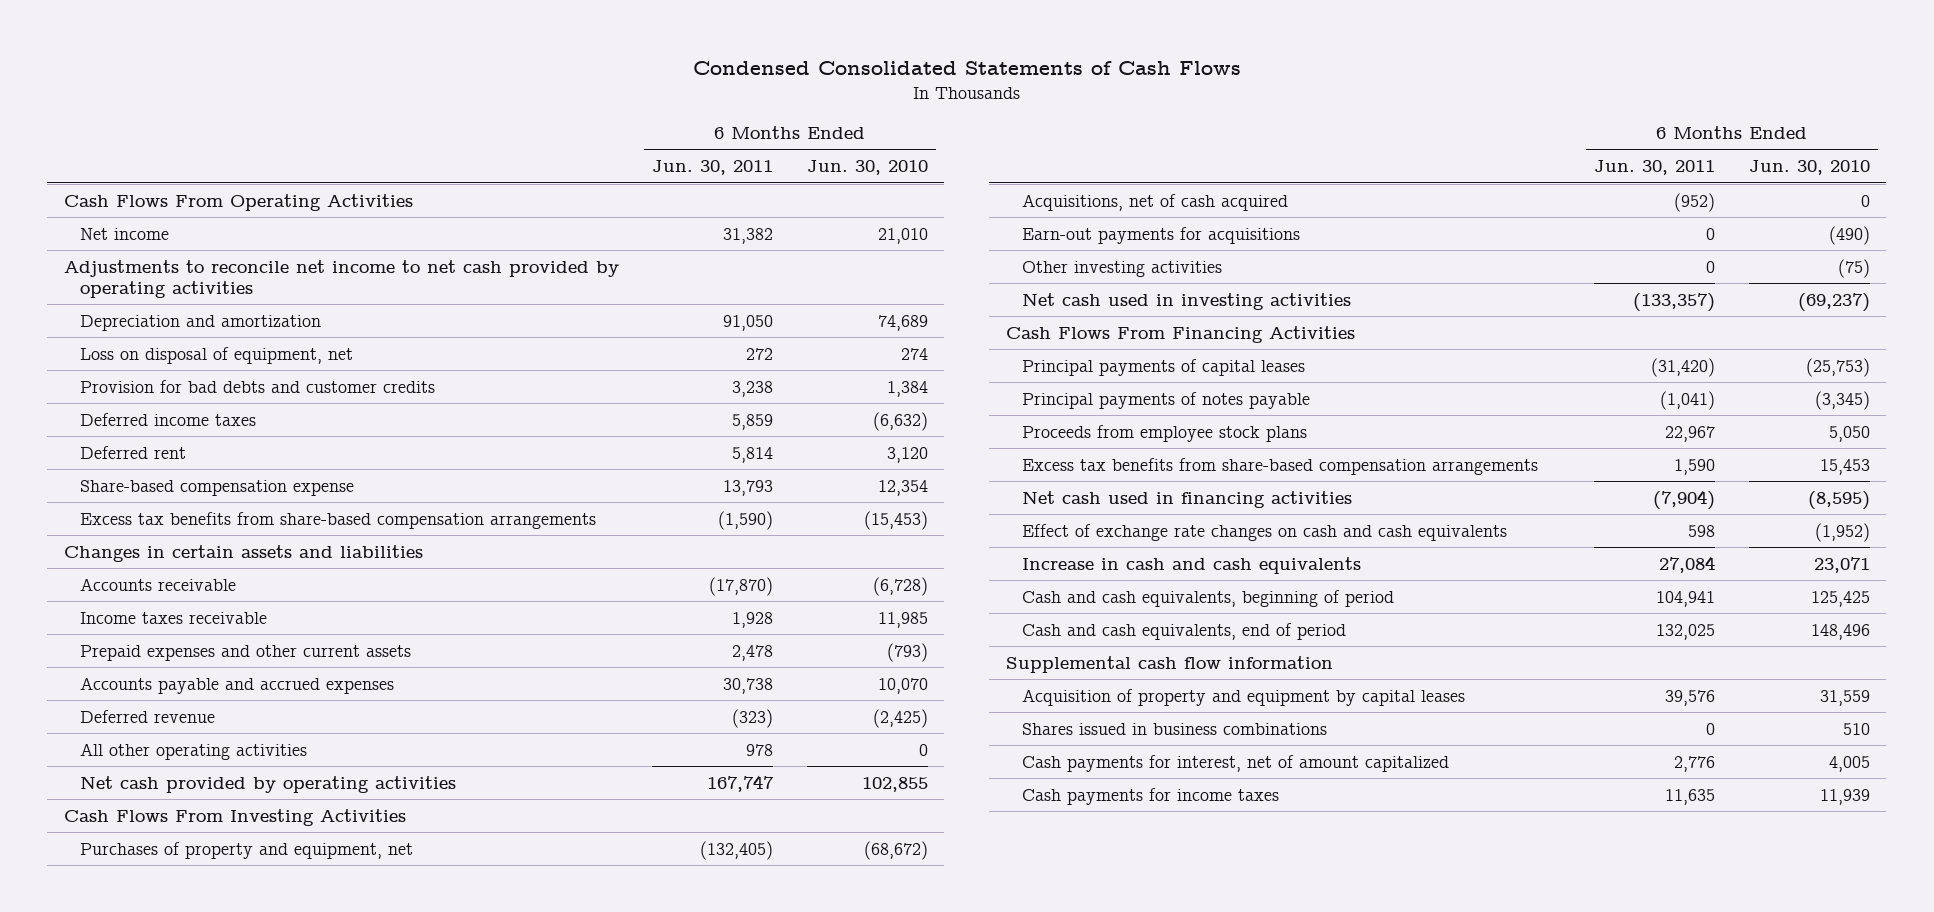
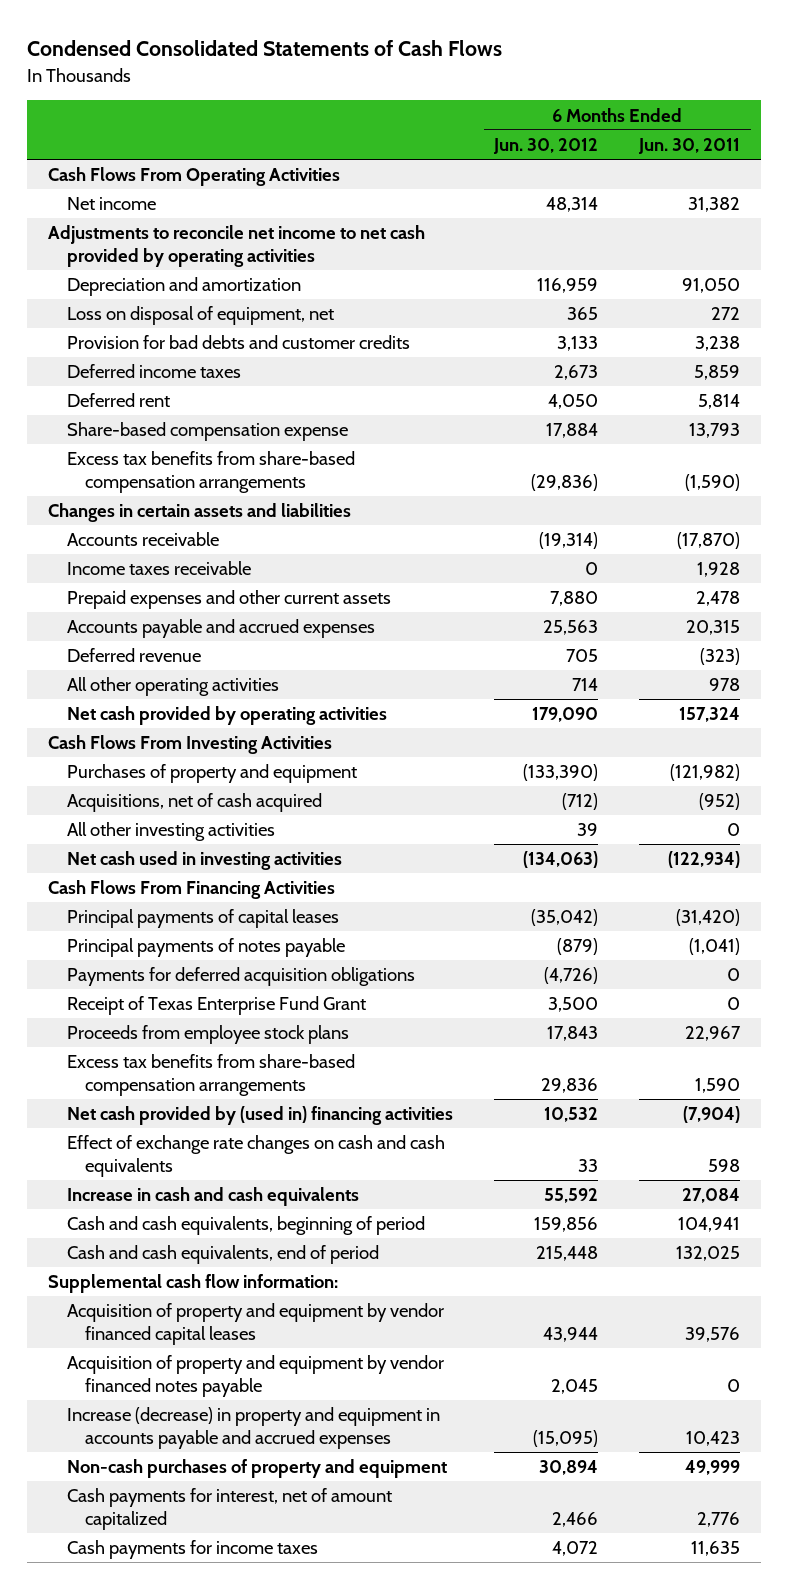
- | 6 Months Ended Jun. 30, 2011 | 6 Months Ended Jun. 30, 2010
+ | 6 Months Ended Jun. 30, 2012 | 6 Months Ended Jun. 30, 2011
- Accounts payable and accrued expenses | 30,738 | 10,070
+ Accounts payable and accrued expenses | 25,563 | 20,315
- Net cash provided by operating activities | 167,747 | 102,855
+ Net cash provided by operating activities | 179,090 | 157,324
- Purchases of property and equipment, net | (132,405) | (68,672)
+ Purchases of property and equipment | (133,390) | (121,982)
- Earn-out payments for acquisitions | 0 | (490)
- Other investing activities | 0 | (75)
- Net cash used in investing activities | (133,357) | (69,237)
+ All other investing activities | 39 | 0
+ Net cash used in investing activities | (134,063) | (122,934)
+ Payments for deferred acquisition obligations | (4,726) | 0
+ Receipt of Texas Enterprise Fund Grant | 3,500 | 0
- Net cash used in financing activities | (7,904) | (8,595)
+ Net cash provided by (used in) financing activities | 10,532 | (7,904)
- Supplemental cash flow information
- Acquisition of property and equipment by capital leases | 39,576 | 31,559
- Shares issued in business combinations | 0 | 510
+ Supplemental cash flow information:
+ Acquisition of property and equipment by vendor financed capital leases | 43,944 | 39,576
+ Acquisition of property and equipment by vendor financed notes payable | 2,045 | 0
+ Increase (decrease) in property and equipment in accounts payable and accrued expenses | (15,095) | 10,423
+ Non-cash purchases of property and equipment | 30,894 | 49,999

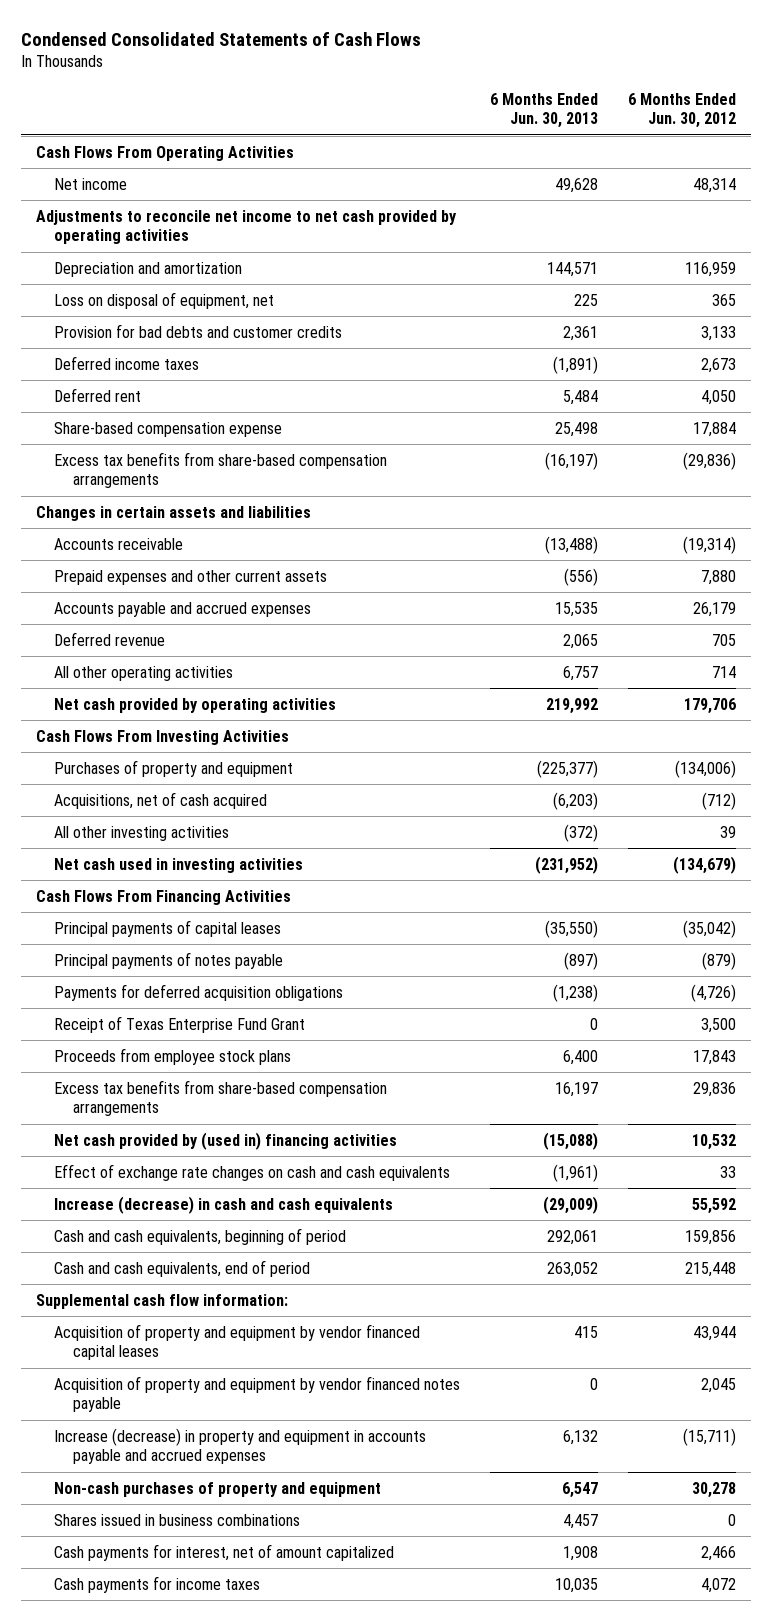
- | 6 Months Ended Jun. 30, 2012 | 6 Months Ended Jun. 30, 2011
+ | 6 Months Ended Jun. 30, 2013 | 6 Months Ended Jun. 30, 2012
- Income taxes receivable | 0 | 1,928
- Accounts payable and accrued expenses | 25,563 | 20,315
+ Accounts payable and accrued expenses | 15,535 | 26,179
- Net cash provided by operating activities | 179,090 | 157,324
+ Net cash provided by operating activities | 219,992 | 179,706
- Purchases of property and equipment | (133,390) | (121,982)
+ Purchases of property and equipment | (225,377) | (134,006)
- Net cash used in investing activities | (134,063) | (122,934)
+ Net cash used in investing activities | (231,952) | (134,679)
- Increase in cash and cash equivalents | 55,592 | 27,084
+ Increase (decrease) in cash and cash equivalents | (29,009) | 55,592
- Increase (decrease) in property and equipment in accounts payable and accrued expenses | (15,095) | 10,423
- Non-cash purchases of property and equipment | 30,894 | 49,999
+ Increase (decrease) in property and equipment in accounts payable and accrued expenses | 6,132 | (15,711)
+ Non-cash purchases of property and equipment | 6,547 | 30,278
+ Shares issued in business combinations | 4,457 | 0

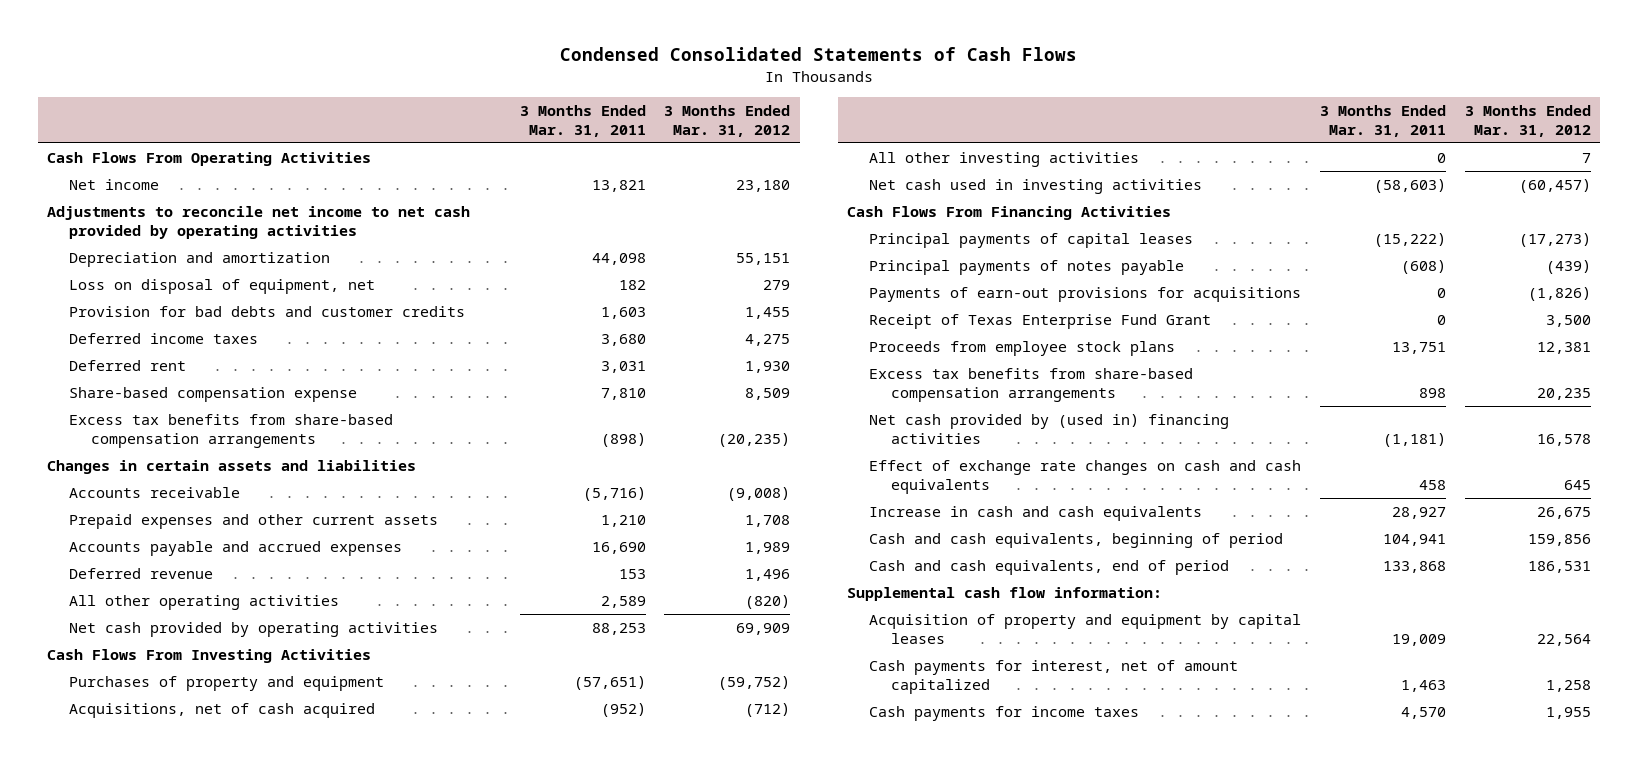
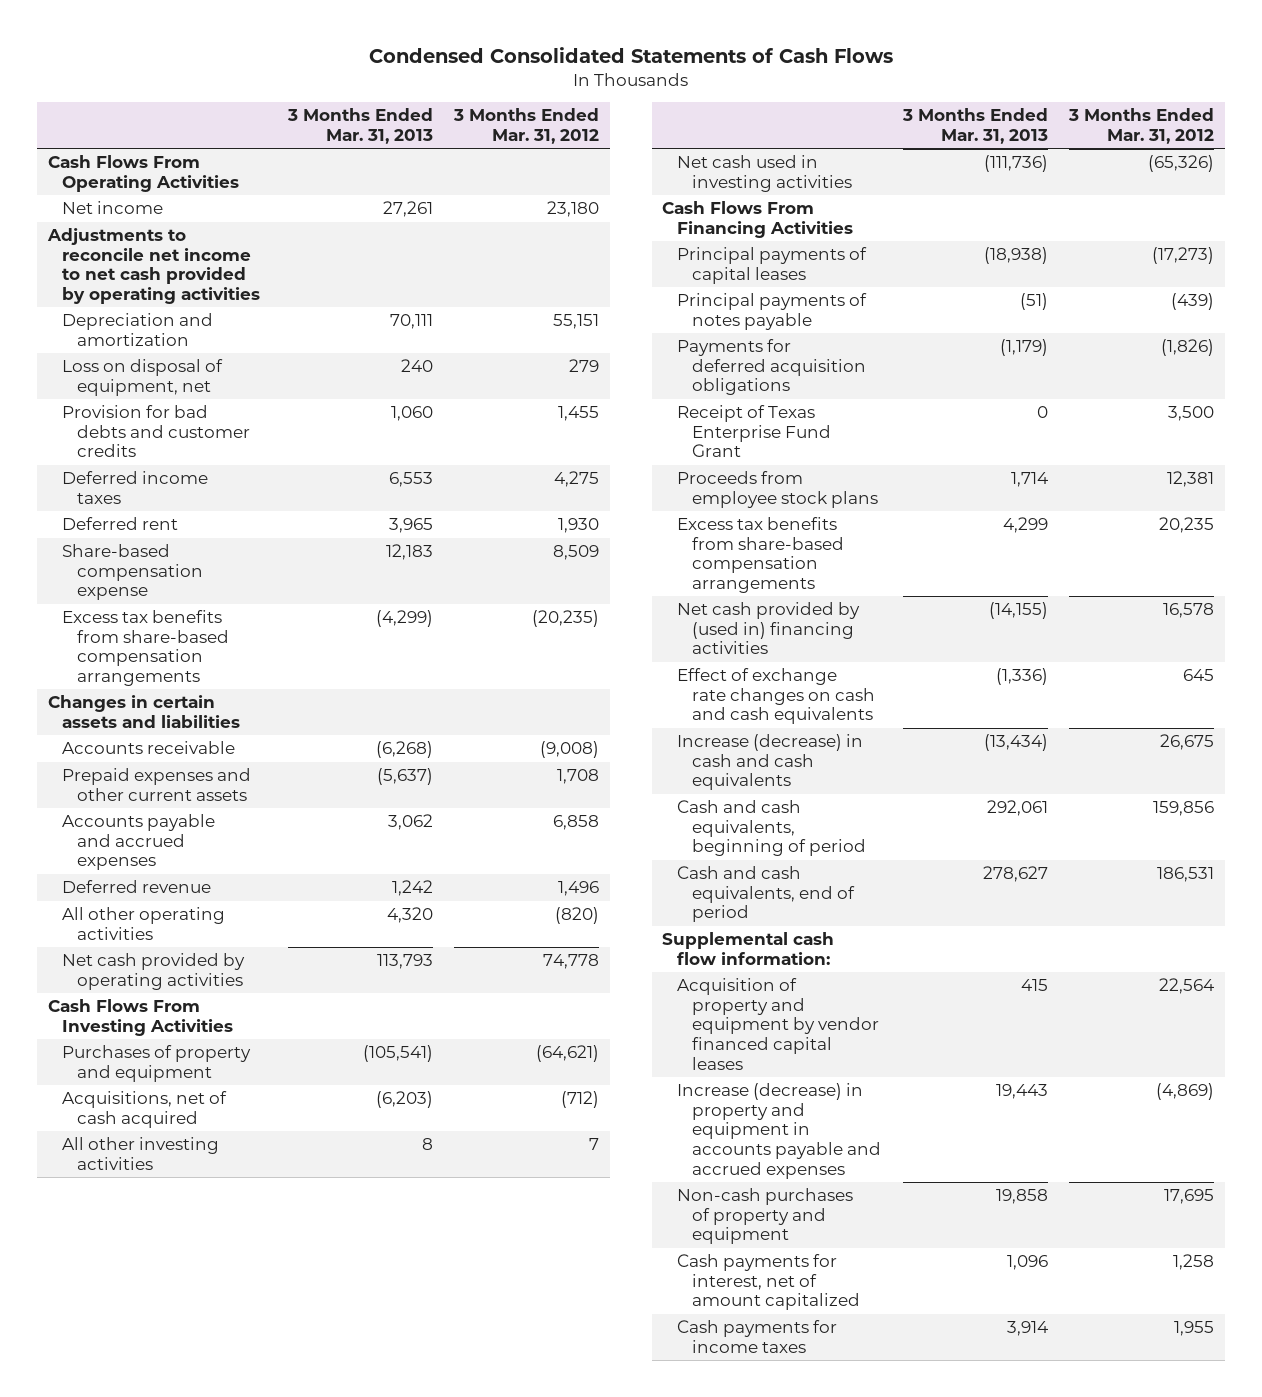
- | 3 Months Ended Mar. 31, 2011 | 3 Months Ended Mar. 31, 2012
+ | 3 Months Ended Mar. 31, 2013 | 3 Months Ended Mar. 31, 2012
- Accounts payable and accrued expenses | 16,690 | 1,989
+ Accounts payable and accrued expenses | 3,062 | 6,858
- Net cash provided by operating activities | 88,253 | 69,909
+ Net cash provided by operating activities | 113,793 | 74,778
- Purchases of property and equipment | (57,651) | (59,752)
+ Purchases of property and equipment | (105,541) | (64,621)
- Net cash used in investing activities | (58,603) | (60,457)
+ Net cash used in investing activities | (111,736) | (65,326)
- Payments of earn-out provisions for acquisitions | 0 | (1,826)
+ Payments for deferred acquisition obligations | (1,179) | (1,826)
- Increase in cash and cash equivalents | 28,927 | 26,675
+ Increase (decrease) in cash and cash equivalents | (13,434) | 26,675
- Acquisition of property and equipment by capital leases | 19,009 | 22,564
+ Acquisition of property and equipment by vendor financed capital leases | 415 | 22,564
+ Increase (decrease) in property and equipment in accounts payable and accrued expenses | 19,443 | (4,869)
+ Non-cash purchases of property and equipment | 19,858 | 17,695

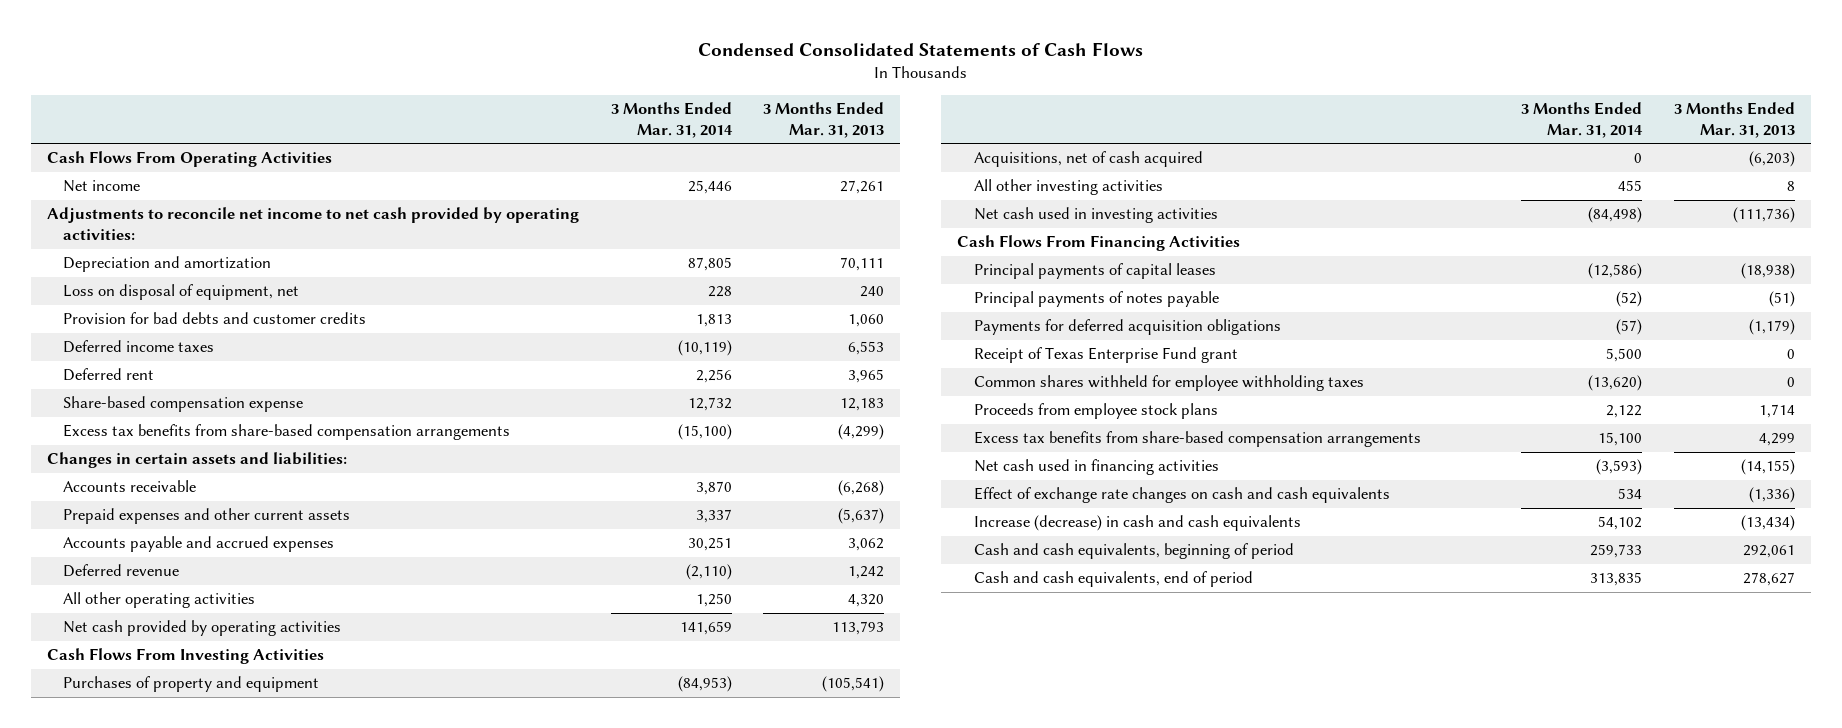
- | 3 Months Ended Mar. 31, 2013 | 3 Months Ended Mar. 31, 2012
+ | 3 Months Ended Mar. 31, 2014 | 3 Months Ended Mar. 31, 2013
- Adjustments to reconcile net income to net cash provided by operating activities
+ Adjustments to reconcile net income to net cash provided by operating activities:
- Changes in certain assets and liabilities
+ Changes in certain assets and liabilities:
- Receipt of Texas Enterprise Fund Grant | 0 | 3,500
+ Receipt of Texas Enterprise Fund grant | 5,500 | 0
+ Common shares withheld for employee withholding taxes | (13,620) | 0
- Net cash provided by (used in) financing activities | (14,155) | 16,578
+ Net cash used in financing activities | (3,593) | (14,155)
- Supplemental cash flow information:
- Acquisition of property and equipment by vendor financed capital leases | 415 | 22,564
- Increase (decrease) in property and equipment in accounts payable and accrued expenses | 19,443 | (4,869)
- Non-cash purchases of property and equipment | 19,858 | 17,695
- Cash payments for interest, net of amount capitalized | 1,096 | 1,258
- Cash payments for income taxes | 3,914 | 1,955

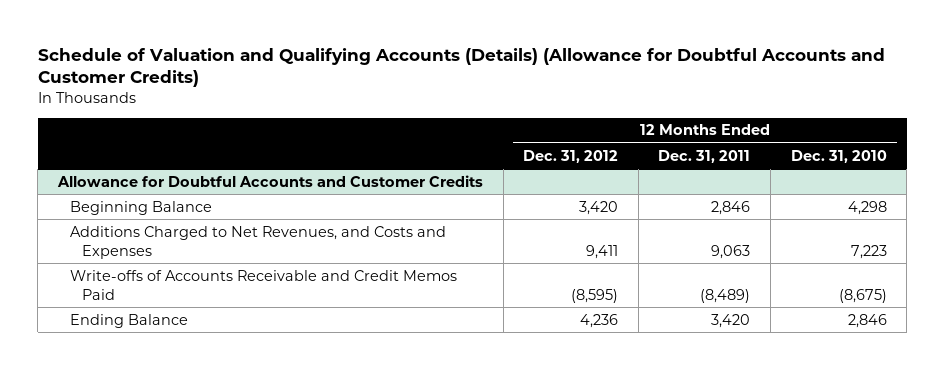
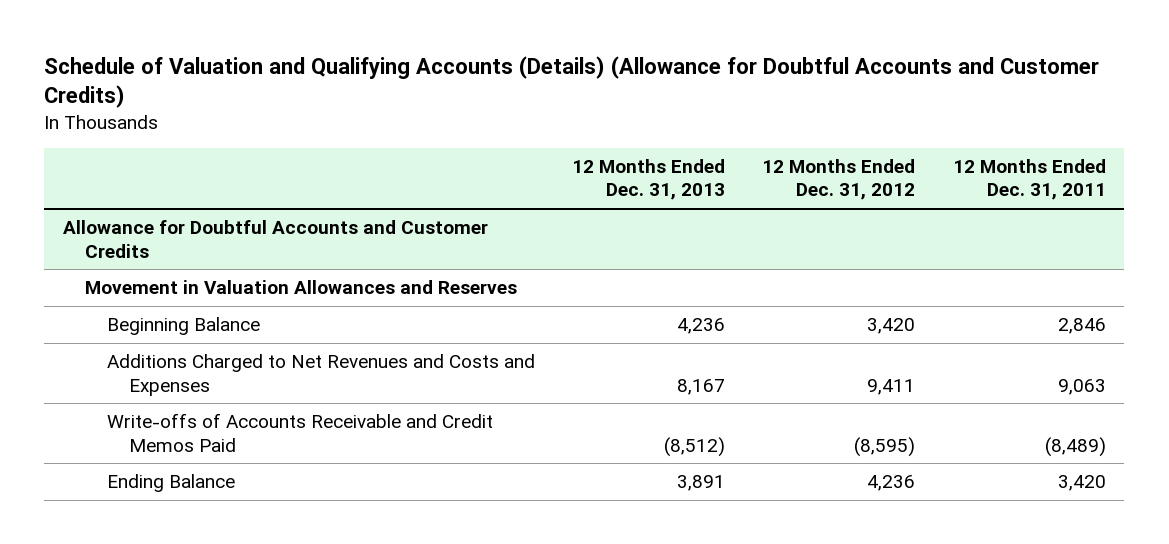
- | 12 Months Ended Dec. 31, 2012 | 12 Months Ended Dec. 31, 2011 | 12 Months Ended Dec. 31, 2010
+ | 12 Months Ended Dec. 31, 2013 | 12 Months Ended Dec. 31, 2012 | 12 Months Ended Dec. 31, 2011
@ Allowance for Doubtful Accounts and Customer Credits
+ Movement in Valuation Allowances and Reserves
- Additions Charged to Net Revenues, and Costs and Expenses | 9,411 | 9,063 | 7,223
+ Additions Charged to Net Revenues and Costs and Expenses | 8,167 | 9,411 | 9,063

